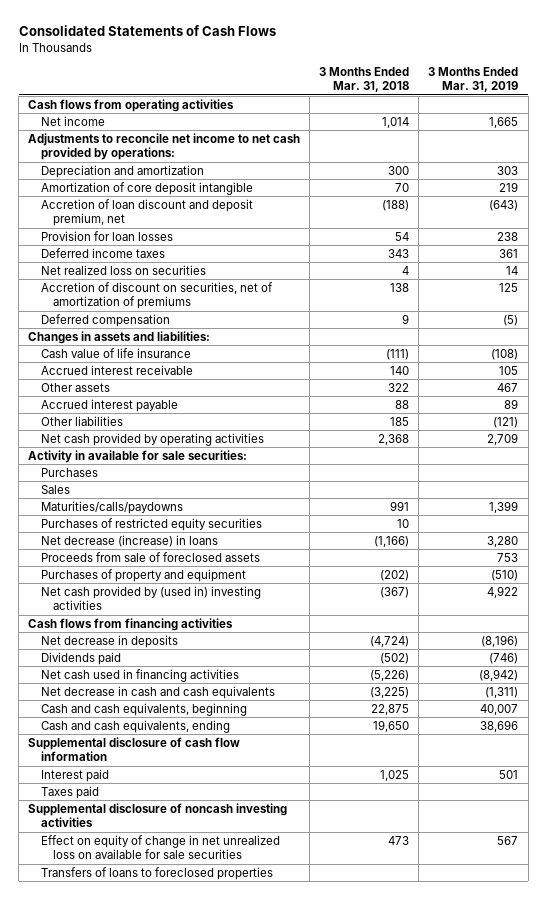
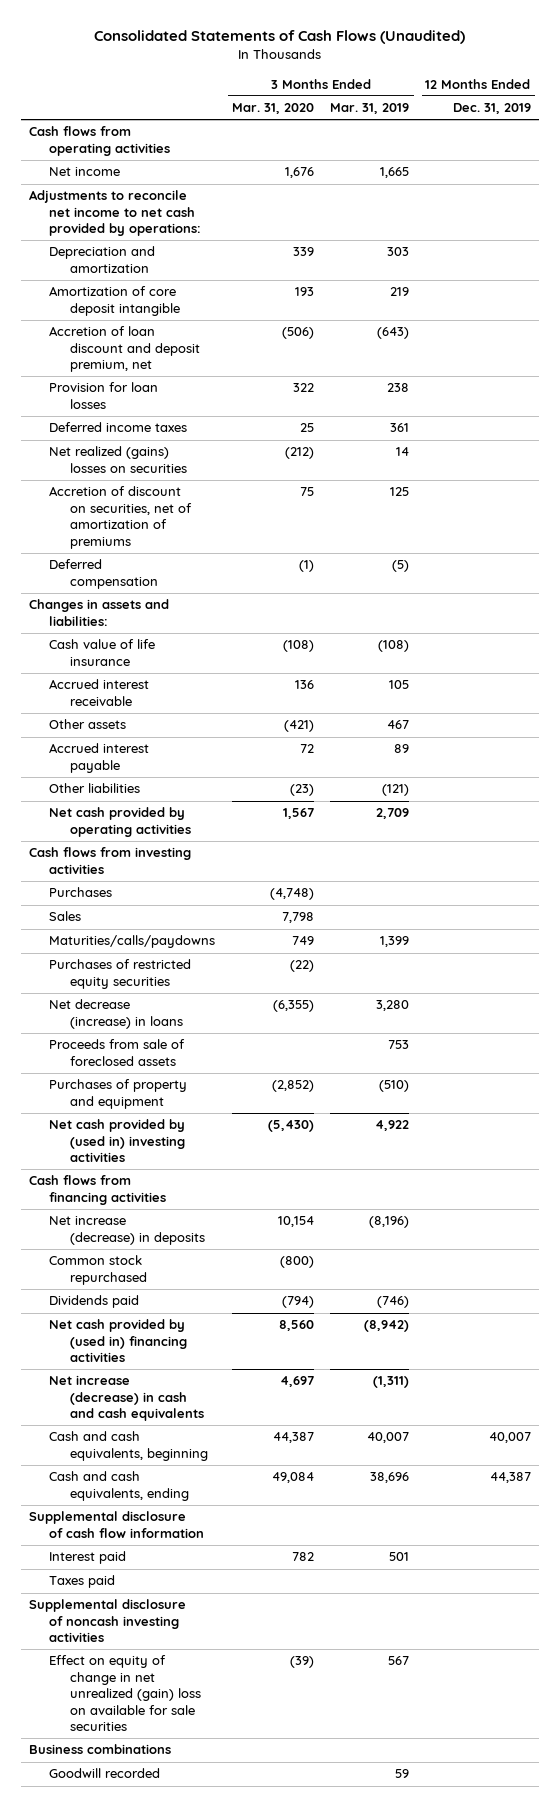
- Consolidated Statements of Cash Flows
+ Consolidated Statements of Cash Flows (Unaudited)
- | 3 Months Ended Mar. 31, 2018 | 3 Months Ended Mar. 31, 2019
+ | 3 Months Ended Mar. 31, 2020 | 3 Months Ended Mar. 31, 2019 | 12 Months Ended Dec. 31, 2019
- Net realized loss on securities | 4 | 14
+ Net realized (gains) losses on securities | (212) | 14 |
- Activity in available for sale securities:
+ Cash flows from investing activities
- Net decrease in deposits | (4,724) | (8,196)
+ Net increase (decrease) in deposits | 10,154 | (8,196) |
+ Common stock repurchased | (800) | |
- Net cash used in financing activities | (5,226) | (8,942)
- Net decrease in cash and cash equivalents | (3,225) | (1,311)
+ Net cash provided by (used in) financing activities | 8,560 | (8,942) |
+ Net increase (decrease) in cash and cash equivalents | 4,697 | (1,311) |
- Effect on equity of change in net unrealized loss on available for sale securities | 473 | 567
- Transfers of loans to foreclosed properties
+ Effect on equity of change in net unrealized (gain) loss on available for sale securities | (39) | 567 |
+ Business combinations
+ Goodwill recorded | | 59 |

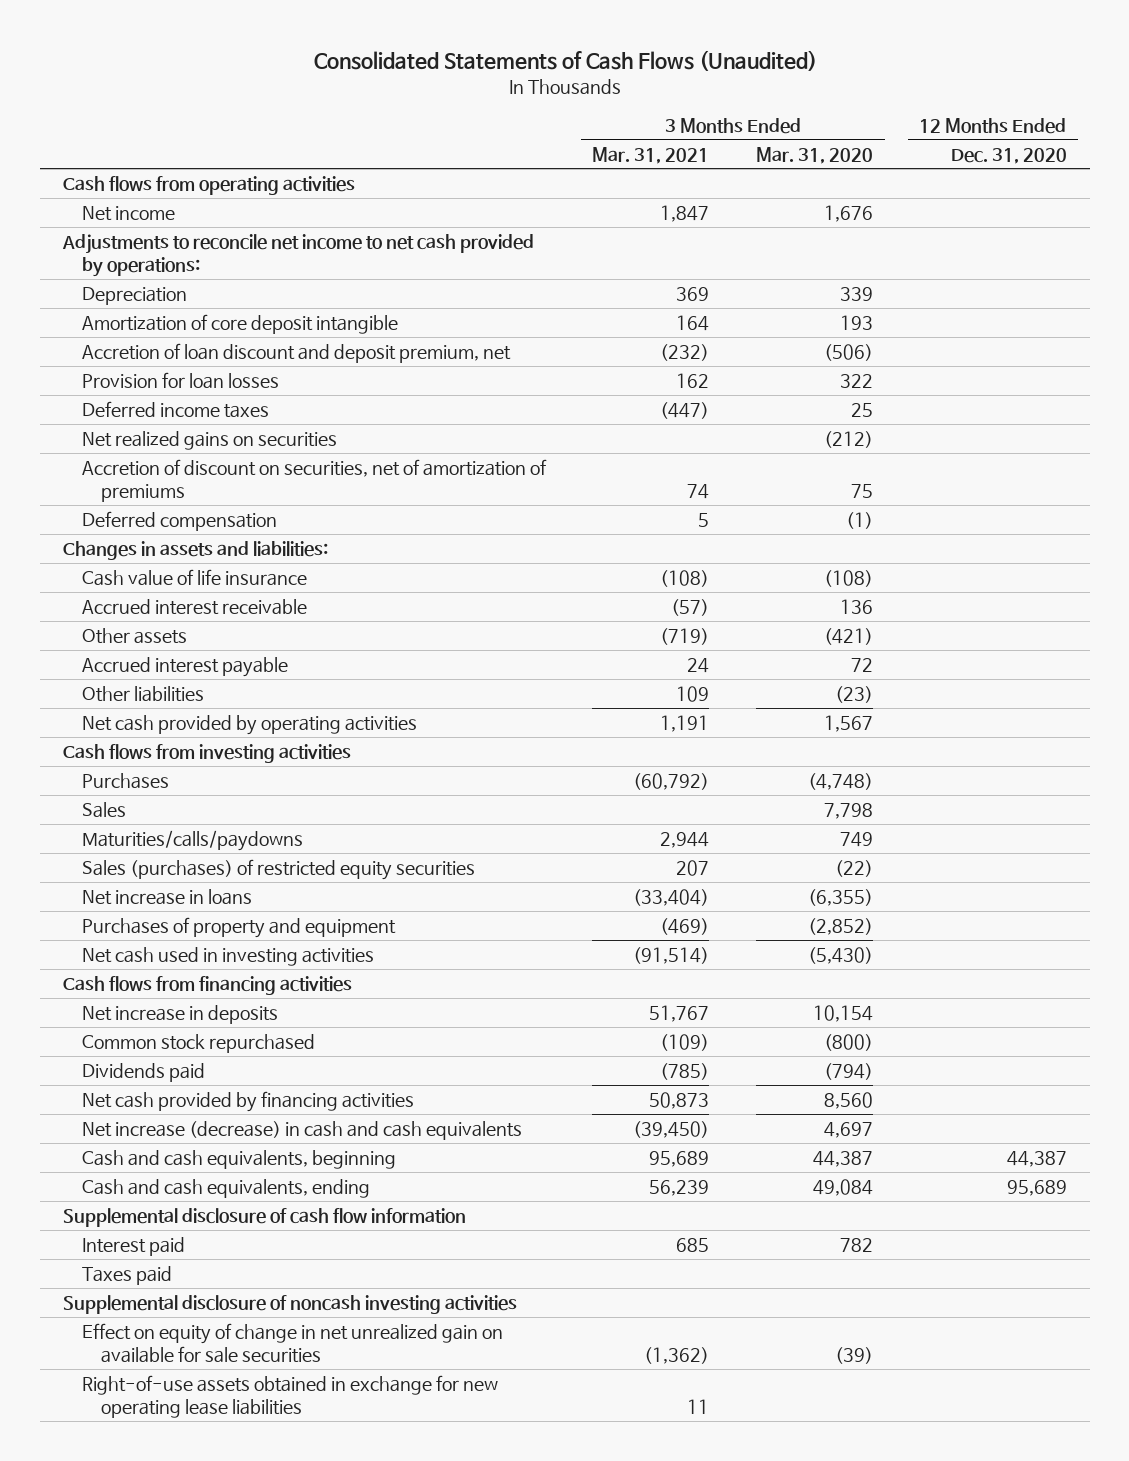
- | 3 Months Ended Mar. 31, 2020 | 3 Months Ended Mar. 31, 2019 | 12 Months Ended Dec. 31, 2019
+ | 3 Months Ended Mar. 31, 2021 | 3 Months Ended Mar. 31, 2020 | 12 Months Ended Dec. 31, 2020
- Depreciation and amortization | 339 | 303 |
+ Depreciation | 369 | 339 |
- Net realized (gains) losses on securities | (212) | 14 |
+ Net realized gains on securities | | (212) |
- Purchases of restricted equity securities | (22) | |
- Net decrease (increase) in loans | (6,355) | 3,280 |
- Proceeds from sale of foreclosed assets | | 753 |
+ Sales (purchases) of restricted equity securities | 207 | (22) |
+ Net increase in loans | (33,404) | (6,355) |
- Net cash provided by (used in) investing activities | (5,430) | 4,922 |
+ Net cash used in investing activities | (91,514) | (5,430) |
- Net increase (decrease) in deposits | 10,154 | (8,196) |
+ Net increase in deposits | 51,767 | 10,154 |
- Net cash provided by (used in) financing activities | 8,560 | (8,942) |
+ Net cash provided by financing activities | 50,873 | 8,560 |
- Effect on equity of change in net unrealized (gain) loss on available for sale securities | (39) | 567 |
- Business combinations
- Goodwill recorded | | 59 |
+ Effect on equity of change in net unrealized gain on available for sale securities | (1,362) | (39) |
+ Right-of-use assets obtained in exchange for new operating lease liabilities | 11 | |

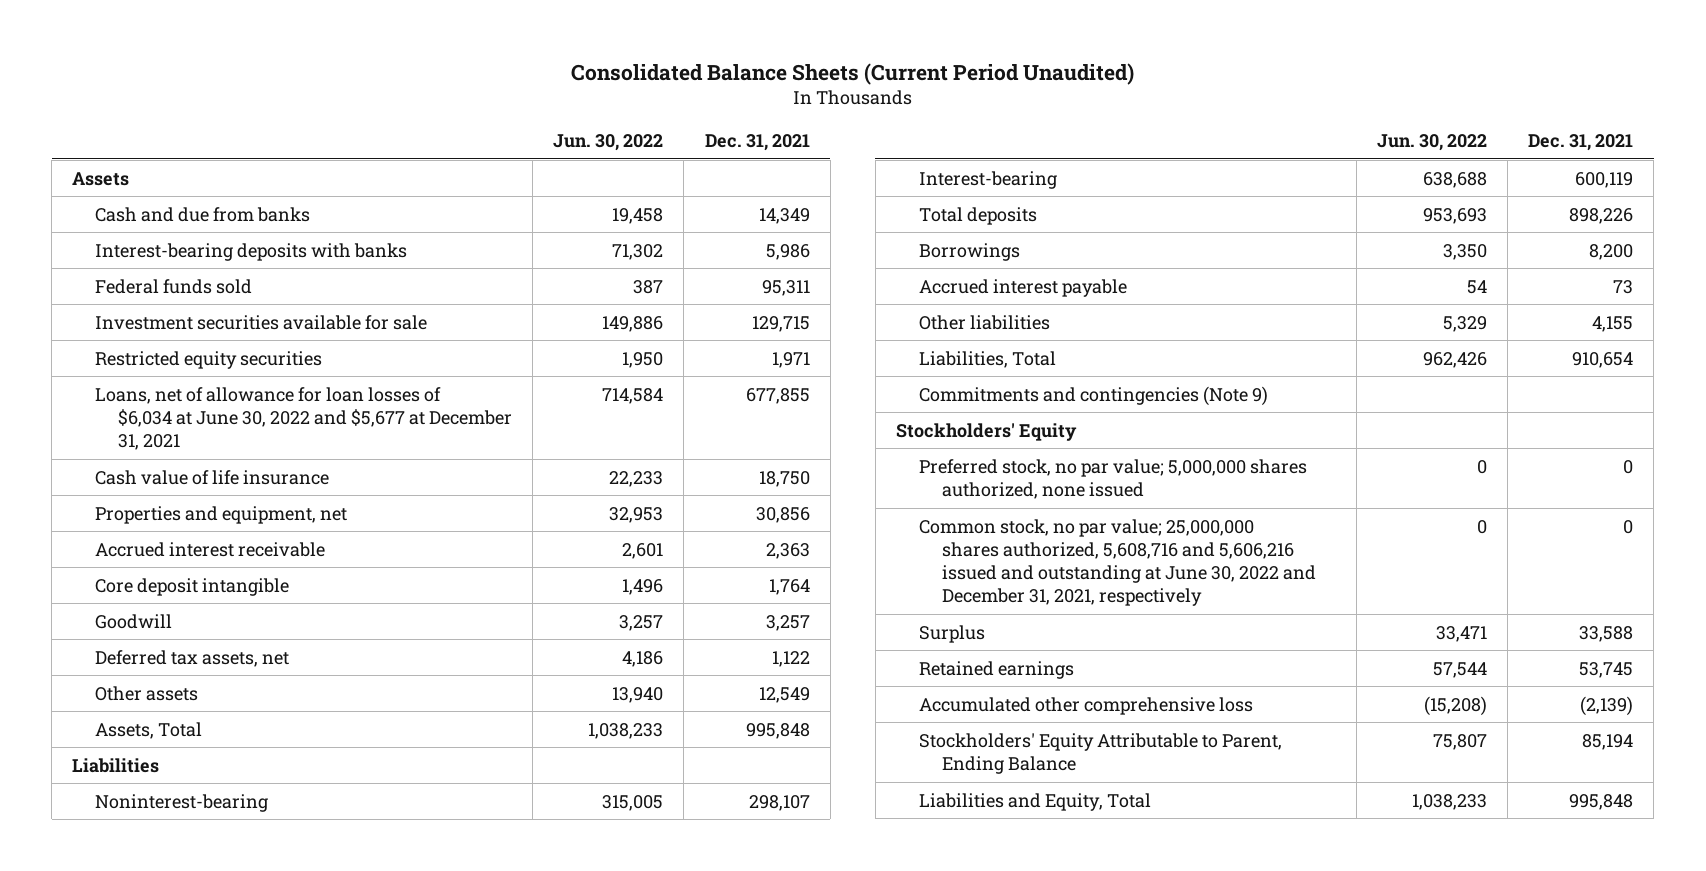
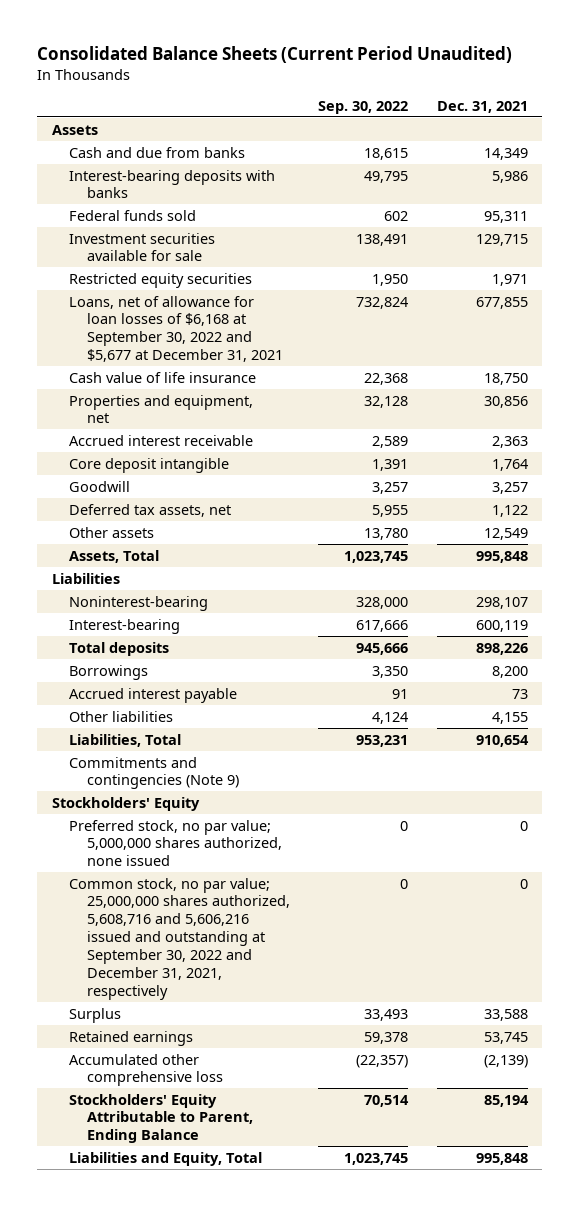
- | Jun. 30, 2022 | Dec. 31, 2021
+ | Sep. 30, 2022 | Dec. 31, 2021
- Loans, net of allowance for loan losses of $6,034 at June 30, 2022 and $5,677 at December 31, 2021 | 714,584 | 677,855
+ Loans, net of allowance for loan losses of $6,168 at September 30, 2022 and $5,677 at December 31, 2021 | 732,824 | 677,855
- Common stock, no par value; 25,000,000 shares authorized, 5,608,716 and 5,606,216 issued and outstanding at June 30, 2022 and December 31, 2021, respectively | 0 | 0
+ Common stock, no par value; 25,000,000 shares authorized, 5,608,716 and 5,606,216 issued and outstanding at September 30, 2022 and December 31, 2021, respectively | 0 | 0

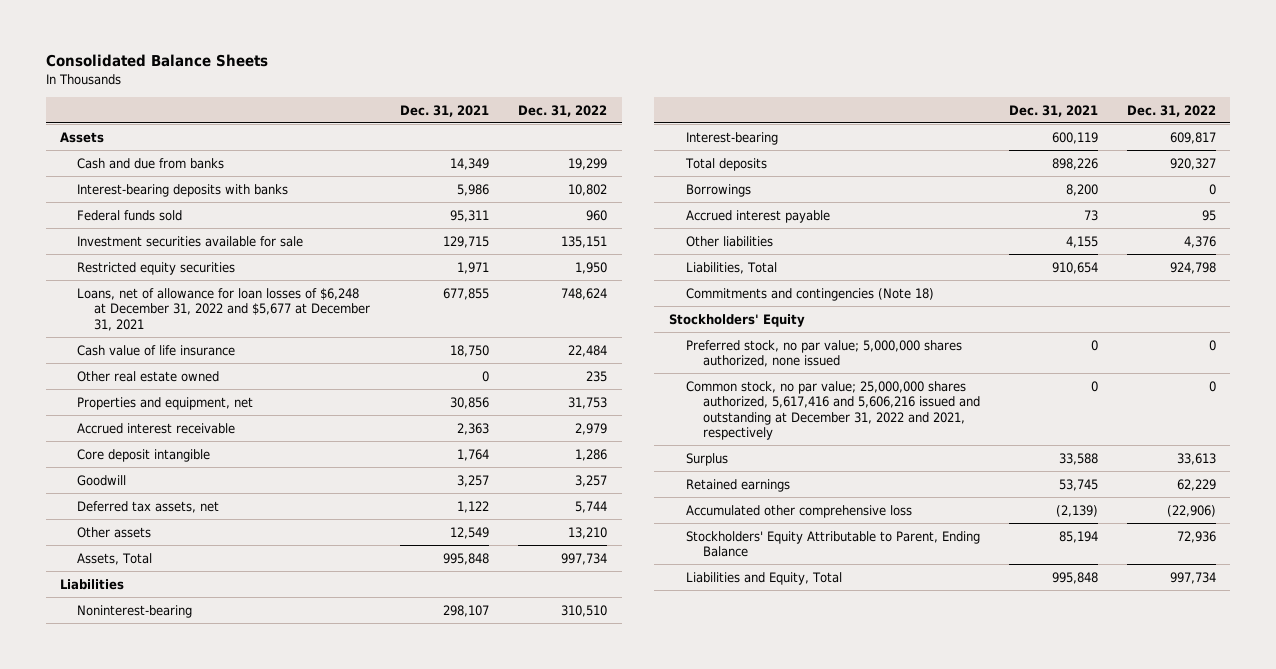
- Consolidated Balance Sheets (Current Period Unaudited)
+ Consolidated Balance Sheets
- | Sep. 30, 2022 | Dec. 31, 2021
+ | Dec. 31, 2021 | Dec. 31, 2022
- Loans, net of allowance for loan losses of $6,168 at September 30, 2022 and $5,677 at December 31, 2021 | 732,824 | 677,855
+ Loans, net of allowance for loan losses of $6,248 at December 31, 2022 and $5,677 at December 31, 2021 | 677,855 | 748,624
+ Other real estate owned | 0 | 235
- Commitments and contingencies (Note 9)
+ Commitments and contingencies (Note 18)
- Common stock, no par value; 25,000,000 shares authorized, 5,608,716 and 5,606,216 issued and outstanding at September 30, 2022 and December 31, 2021, respectively | 0 | 0
+ Common stock, no par value; 25,000,000 shares authorized, 5,617,416 and 5,606,216 issued and outstanding at December 31, 2022 and 2021, respectively | 0 | 0

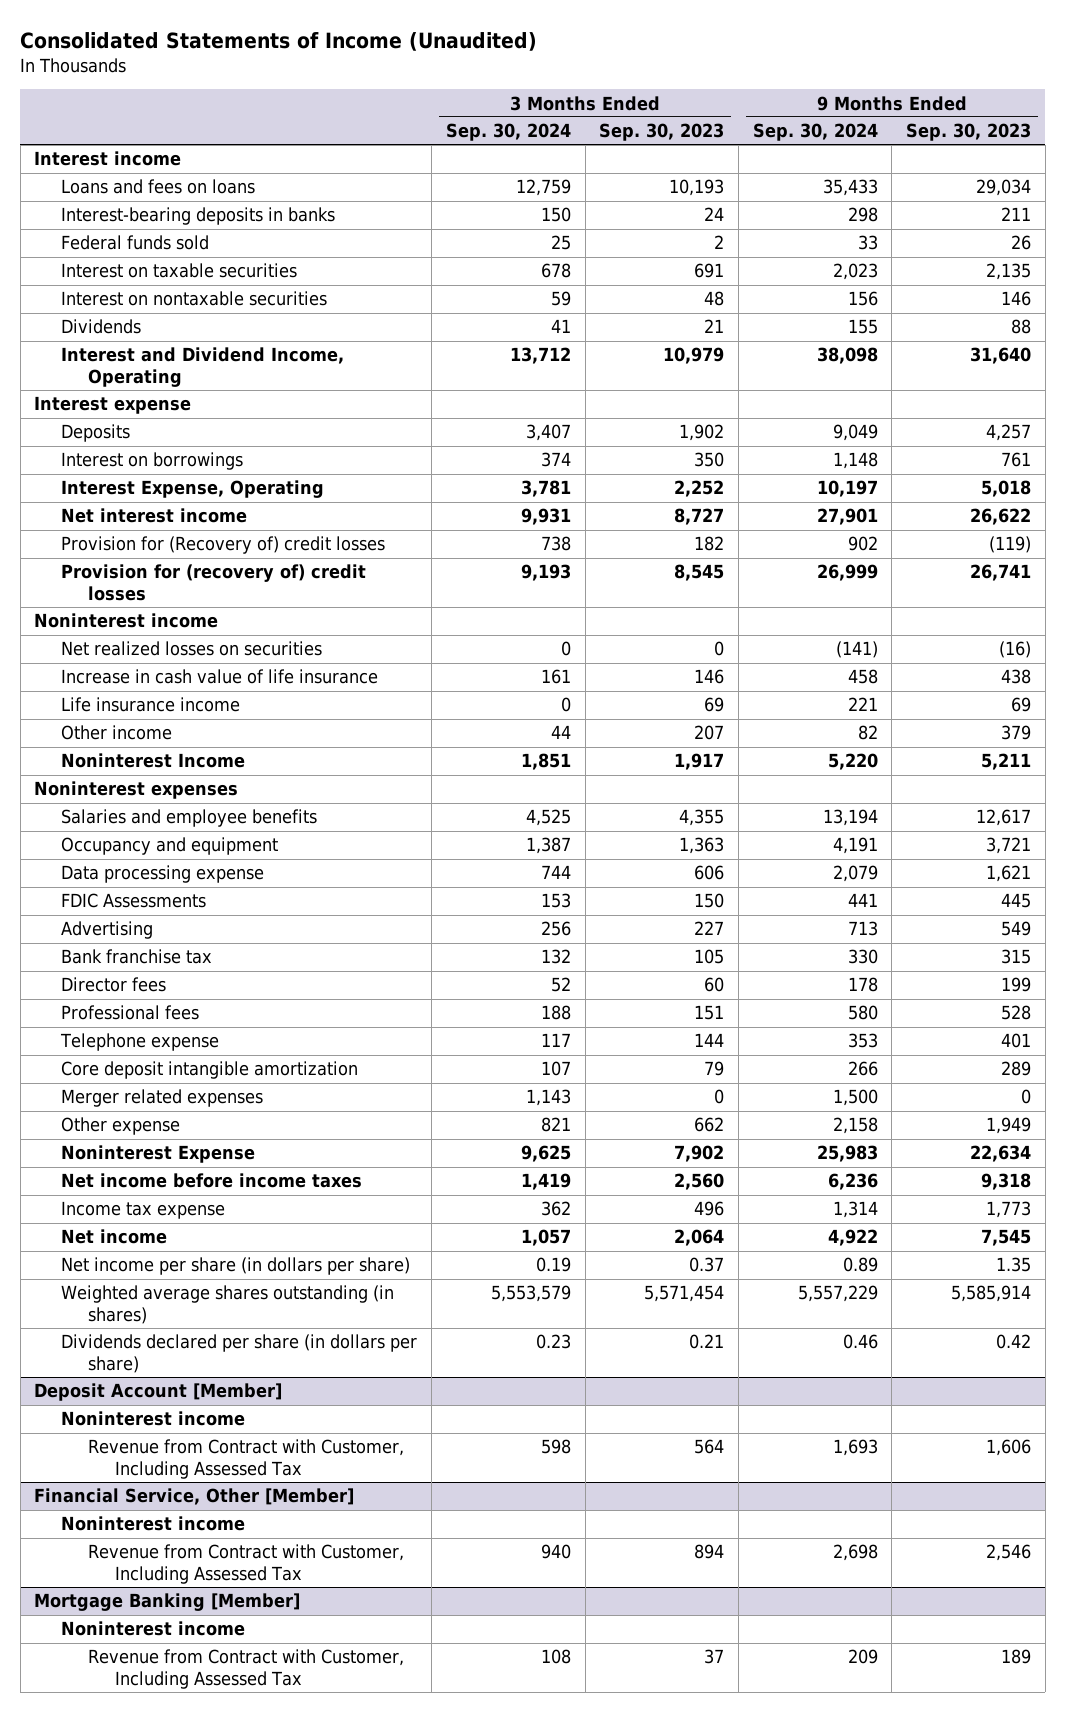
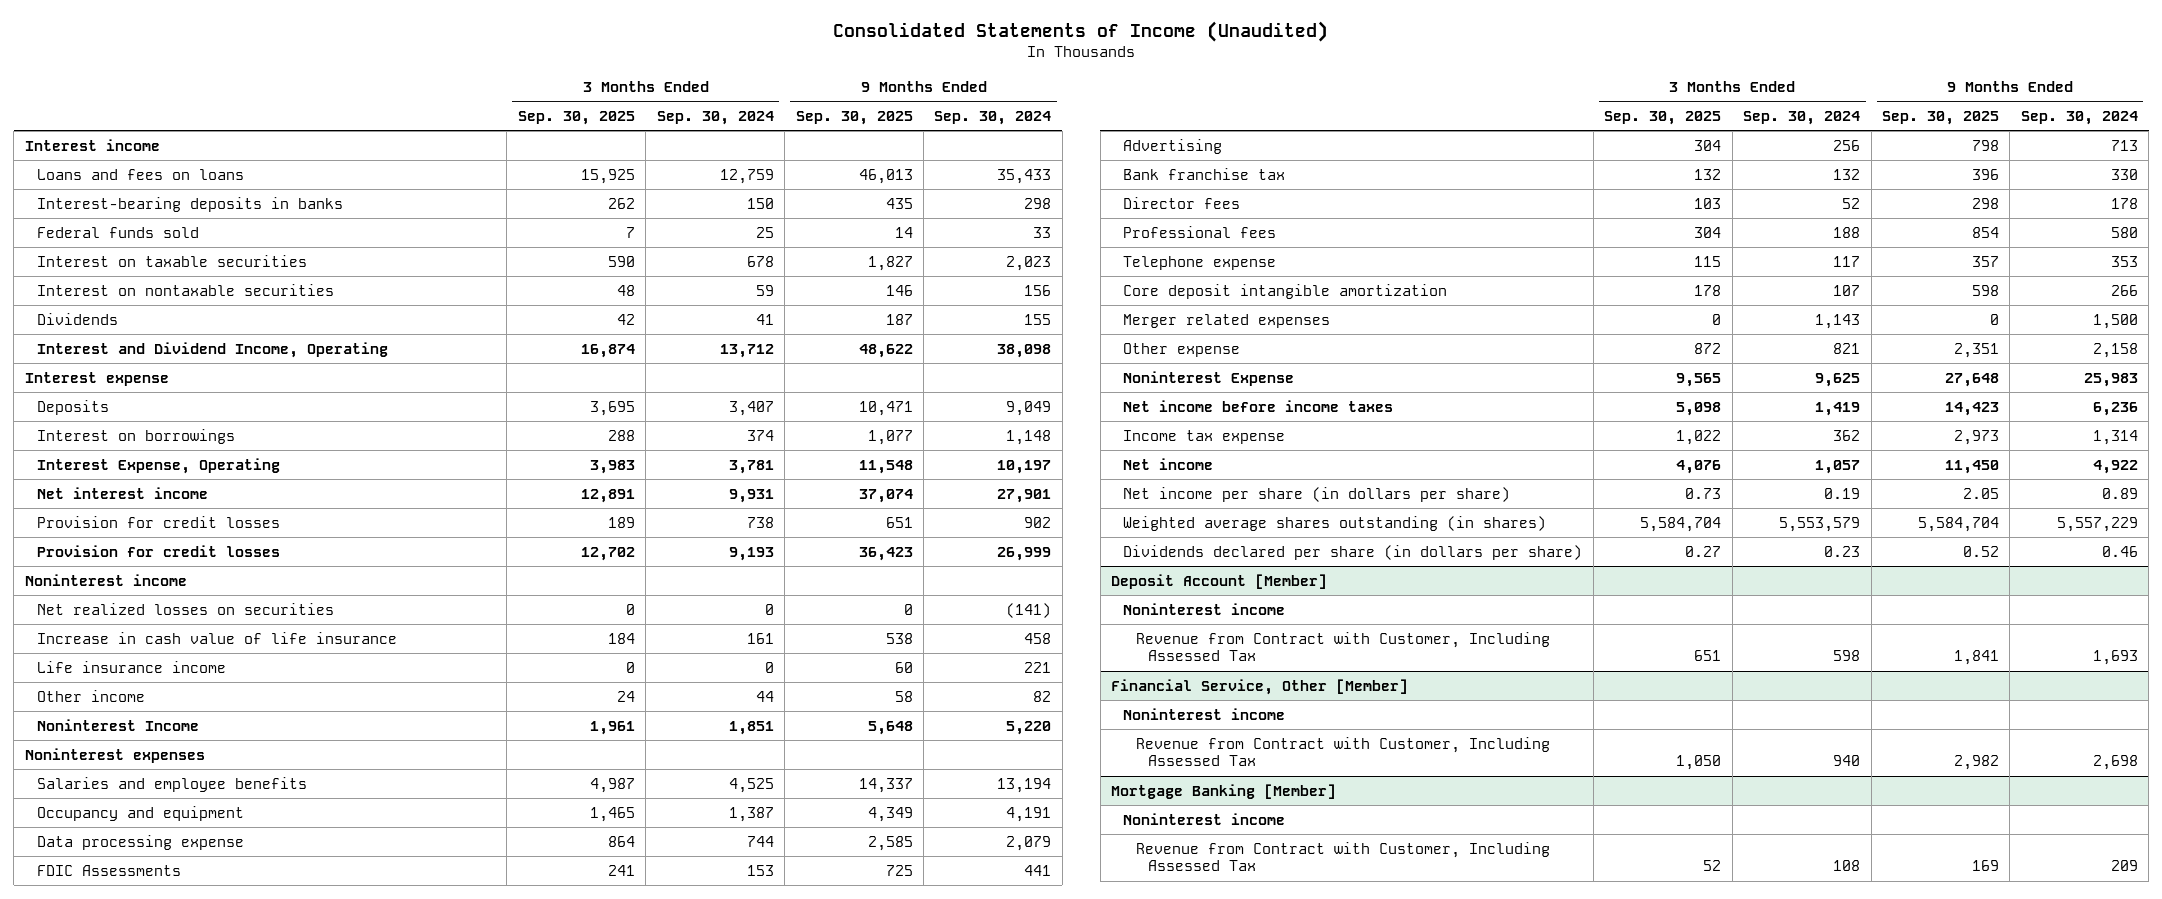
- | 3 Months Ended Sep. 30, 2024 | 3 Months Ended Sep. 30, 2023 | 9 Months Ended Sep. 30, 2024 | 9 Months Ended Sep. 30, 2023
+ | 3 Months Ended Sep. 30, 2025 | 3 Months Ended Sep. 30, 2024 | 9 Months Ended Sep. 30, 2025 | 9 Months Ended Sep. 30, 2024
- Provision for (Recovery of) credit losses | 738 | 182 | 902 | (119)
- Provision for (recovery of) credit losses | 9,193 | 8,545 | 26,999 | 26,741
+ Provision for credit losses | 189 | 738 | 651 | 902
+ Provision for credit losses | 12,702 | 9,193 | 36,423 | 26,999

